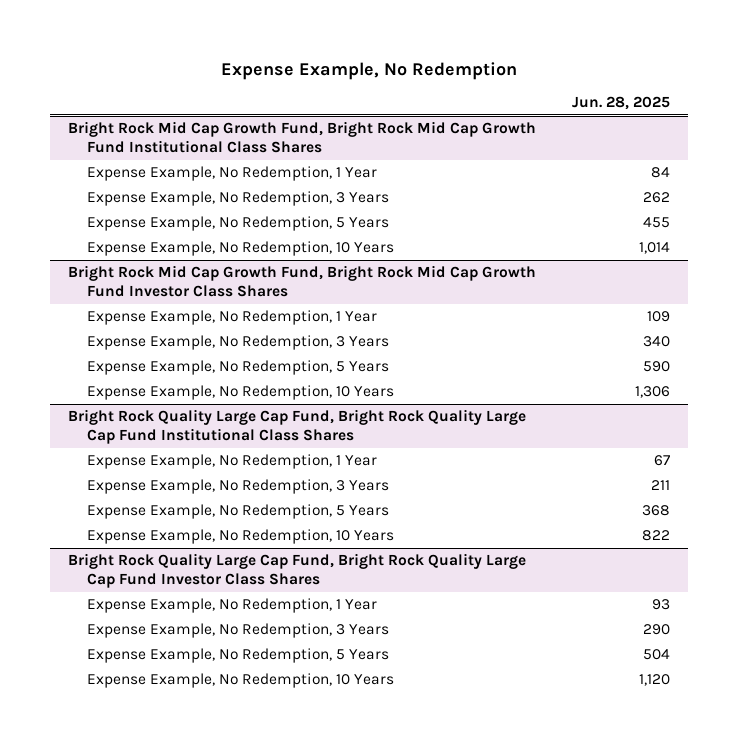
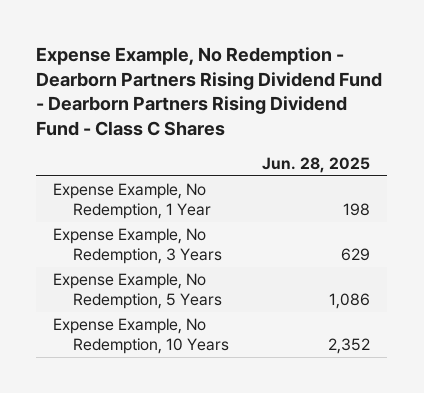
- Expense Example, No Redemption
+ Expense Example, No Redemption - Dearborn Partners Rising Dividend Fund - Dearborn Partners Rising Dividend Fund - Class C Shares
- Bright Rock Mid Cap Growth Fund, Bright Rock Mid Cap Growth Fund Institutional Class Shares
- Expense Example, No Redemption, 1 Year | 84
- Expense Example, No Redemption, 3 Years | 262
- Expense Example, No Redemption, 5 Years | 455
- Expense Example, No Redemption, 10 Years | 1,014
- Bright Rock Mid Cap Growth Fund, Bright Rock Mid Cap Growth Fund Investor Class Shares
- Expense Example, No Redemption, 1 Year | 109
- Expense Example, No Redemption, 3 Years | 340
- Expense Example, No Redemption, 5 Years | 590
- Expense Example, No Redemption, 10 Years | 1,306
- Bright Rock Quality Large Cap Fund, Bright Rock Quality Large Cap Fund Institutional Class Shares
- Expense Example, No Redemption, 1 Year | 67
- Expense Example, No Redemption, 3 Years | 211
- Expense Example, No Redemption, 5 Years | 368
- Expense Example, No Redemption, 10 Years | 822
- Bright Rock Quality Large Cap Fund, Bright Rock Quality Large Cap Fund Investor Class Shares
- Expense Example, No Redemption, 1 Year | 93
- Expense Example, No Redemption, 3 Years | 290
- Expense Example, No Redemption, 5 Years | 504
- Expense Example, No Redemption, 10 Years | 1,120
+ Expense Example, No Redemption, 1 Year | 198
+ Expense Example, No Redemption, 3 Years | 629
+ Expense Example, No Redemption, 5 Years | 1,086
+ Expense Example, No Redemption, 10 Years | 2,352

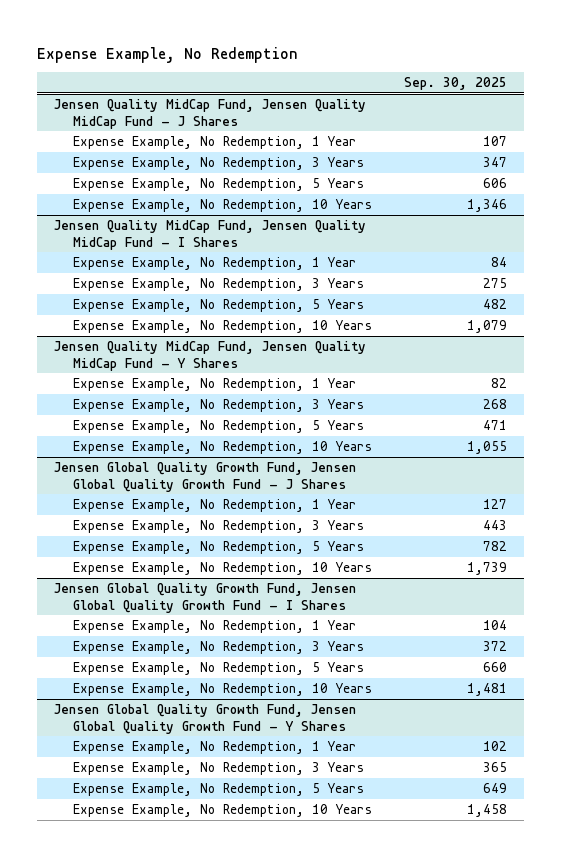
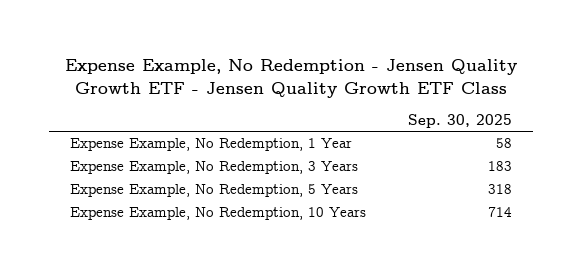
- Expense Example, No Redemption
+ Expense Example, No Redemption - Jensen Quality Growth ETF - Jensen Quality Growth ETF Class
- Jensen Quality MidCap Fund, Jensen Quality MidCap Fund - J Shares
- Expense Example, No Redemption, 1 Year | 107
- Expense Example, No Redemption, 3 Years | 347
- Expense Example, No Redemption, 5 Years | 606
- Expense Example, No Redemption, 10 Years | 1,346
- Jensen Quality MidCap Fund, Jensen Quality MidCap Fund - I Shares
- Expense Example, No Redemption, 1 Year | 84
- Expense Example, No Redemption, 3 Years | 275
- Expense Example, No Redemption, 5 Years | 482
- Expense Example, No Redemption, 10 Years | 1,079
- Jensen Quality MidCap Fund, Jensen Quality MidCap Fund - Y Shares
- Expense Example, No Redemption, 1 Year | 82
- Expense Example, No Redemption, 3 Years | 268
- Expense Example, No Redemption, 5 Years | 471
- Expense Example, No Redemption, 10 Years | 1,055
- Jensen Global Quality Growth Fund, Jensen Global Quality Growth Fund - J Shares
- Expense Example, No Redemption, 1 Year | 127
- Expense Example, No Redemption, 3 Years | 443
- Expense Example, No Redemption, 5 Years | 782
- Expense Example, No Redemption, 10 Years | 1,739
- Jensen Global Quality Growth Fund, Jensen Global Quality Growth Fund - I Shares
- Expense Example, No Redemption, 1 Year | 104
- Expense Example, No Redemption, 3 Years | 372
- Expense Example, No Redemption, 5 Years | 660
- Expense Example, No Redemption, 10 Years | 1,481
- Jensen Global Quality Growth Fund, Jensen Global Quality Growth Fund - Y Shares
- Expense Example, No Redemption, 1 Year | 102
- Expense Example, No Redemption, 3 Years | 365
- Expense Example, No Redemption, 5 Years | 649
- Expense Example, No Redemption, 10 Years | 1,458
+ Expense Example, No Redemption, 1 Year | 58
+ Expense Example, No Redemption, 3 Years | 183
+ Expense Example, No Redemption, 5 Years | 318
+ Expense Example, No Redemption, 10 Years | 714

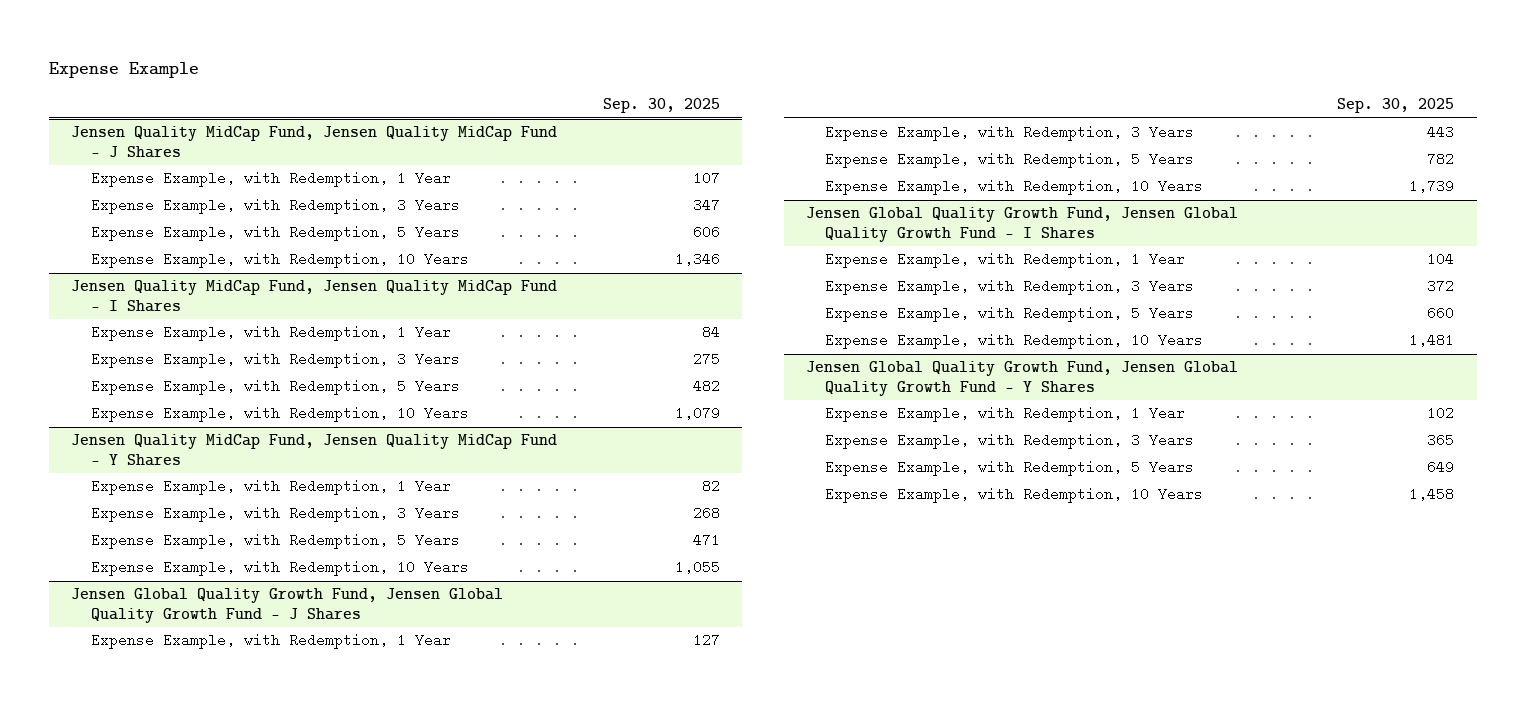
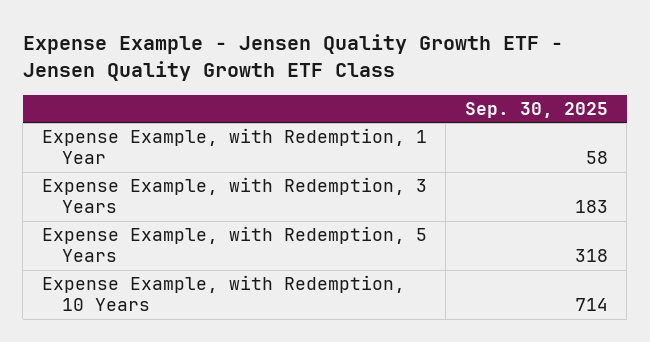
- Expense Example
+ Expense Example - Jensen Quality Growth ETF - Jensen Quality Growth ETF Class
- Jensen Quality MidCap Fund, Jensen Quality MidCap Fund - J Shares
- Expense Example, with Redemption, 1 Year | 107
- Expense Example, with Redemption, 3 Years | 347
- Expense Example, with Redemption, 5 Years | 606
- Expense Example, with Redemption, 10 Years | 1,346
- Jensen Quality MidCap Fund, Jensen Quality MidCap Fund - I Shares
- Expense Example, with Redemption, 1 Year | 84
- Expense Example, with Redemption, 3 Years | 275
- Expense Example, with Redemption, 5 Years | 482
- Expense Example, with Redemption, 10 Years | 1,079
- Jensen Quality MidCap Fund, Jensen Quality MidCap Fund - Y Shares
- Expense Example, with Redemption, 1 Year | 82
- Expense Example, with Redemption, 3 Years | 268
- Expense Example, with Redemption, 5 Years | 471
- Expense Example, with Redemption, 10 Years | 1,055
- Jensen Global Quality Growth Fund, Jensen Global Quality Growth Fund - J Shares
- Expense Example, with Redemption, 1 Year | 127
- Expense Example, with Redemption, 3 Years | 443
- Expense Example, with Redemption, 5 Years | 782
- Expense Example, with Redemption, 10 Years | 1,739
- Jensen Global Quality Growth Fund, Jensen Global Quality Growth Fund - I Shares
- Expense Example, with Redemption, 1 Year | 104
- Expense Example, with Redemption, 3 Years | 372
- Expense Example, with Redemption, 5 Years | 660
- Expense Example, with Redemption, 10 Years | 1,481
- Jensen Global Quality Growth Fund, Jensen Global Quality Growth Fund - Y Shares
- Expense Example, with Redemption, 1 Year | 102
- Expense Example, with Redemption, 3 Years | 365
- Expense Example, with Redemption, 5 Years | 649
- Expense Example, with Redemption, 10 Years | 1,458
+ Expense Example, with Redemption, 1 Year | 58
+ Expense Example, with Redemption, 3 Years | 183
+ Expense Example, with Redemption, 5 Years | 318
+ Expense Example, with Redemption, 10 Years | 714

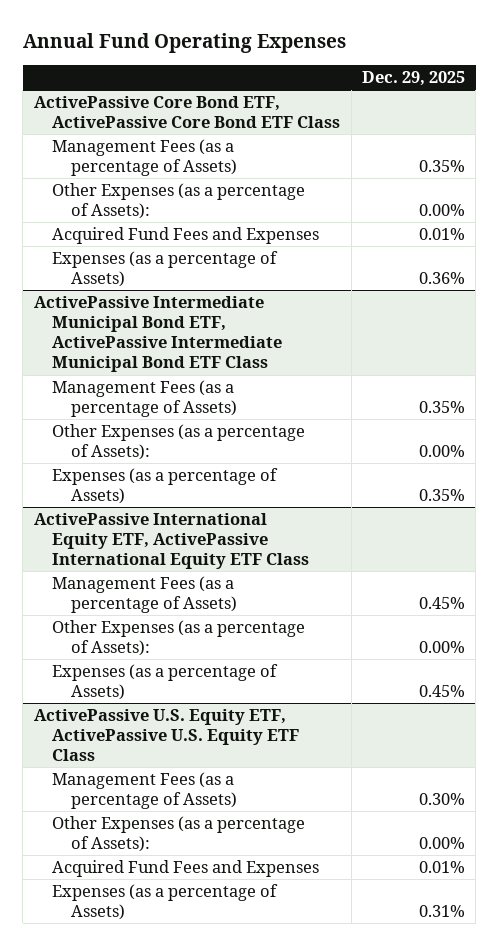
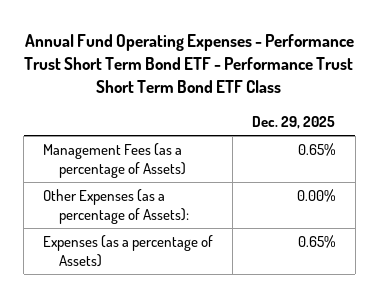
- Annual Fund Operating Expenses
+ Annual Fund Operating Expenses - Performance Trust Short Term Bond ETF - Performance Trust Short Term Bond ETF Class
- ActivePassive Core Bond ETF, ActivePassive Core Bond ETF Class
- Management Fees (as a percentage of Assets) | 0.35%
- Other Expenses (as a percentage of Assets): | 0.00%
- Acquired Fund Fees and Expenses | 0.01%
- Expenses (as a percentage of Assets) | 0.36%
- ActivePassive Intermediate Municipal Bond ETF, ActivePassive Intermediate Municipal Bond ETF Class
- Management Fees (as a percentage of Assets) | 0.35%
- Other Expenses (as a percentage of Assets): | 0.00%
- Expenses (as a percentage of Assets) | 0.35%
- ActivePassive International Equity ETF, ActivePassive International Equity ETF Class
- Management Fees (as a percentage of Assets) | 0.45%
- Other Expenses (as a percentage of Assets): | 0.00%
- Expenses (as a percentage of Assets) | 0.45%
- ActivePassive U.S. Equity ETF, ActivePassive U.S. Equity ETF Class
- Management Fees (as a percentage of Assets) | 0.30%
+ Management Fees (as a percentage of Assets) | 0.65%
- Acquired Fund Fees and Expenses | 0.01%
- Expenses (as a percentage of Assets) | 0.31%
+ Expenses (as a percentage of Assets) | 0.65%

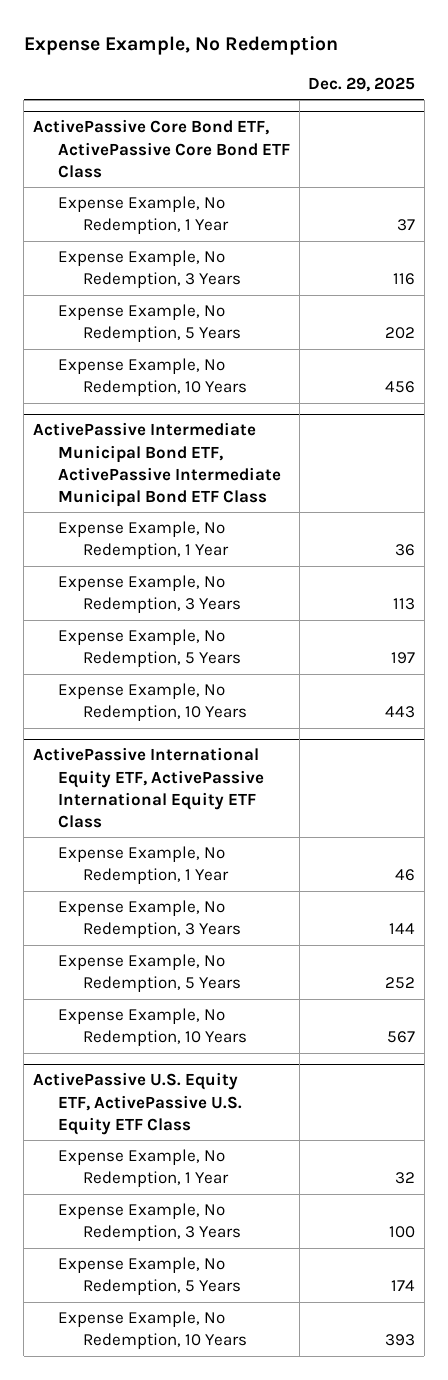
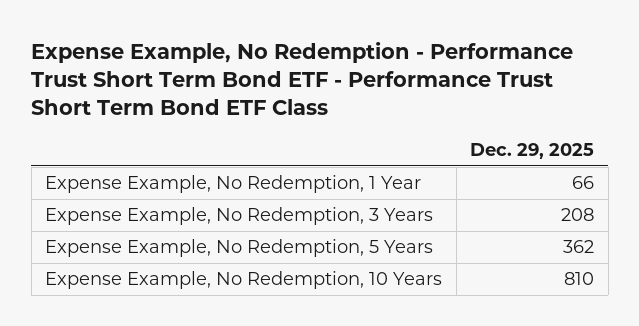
- Expense Example, No Redemption
+ Expense Example, No Redemption - Performance Trust Short Term Bond ETF - Performance Trust Short Term Bond ETF Class
- ActivePassive Core Bond ETF, ActivePassive Core Bond ETF Class
- Expense Example, No Redemption, 1 Year | 37
- Expense Example, No Redemption, 3 Years | 116
- Expense Example, No Redemption, 5 Years | 202
- Expense Example, No Redemption, 10 Years | 456
- ActivePassive Intermediate Municipal Bond ETF, ActivePassive Intermediate Municipal Bond ETF Class
- Expense Example, No Redemption, 1 Year | 36
- Expense Example, No Redemption, 3 Years | 113
- Expense Example, No Redemption, 5 Years | 197
- Expense Example, No Redemption, 10 Years | 443
- ActivePassive International Equity ETF, ActivePassive International Equity ETF Class
- Expense Example, No Redemption, 1 Year | 46
- Expense Example, No Redemption, 3 Years | 144
- Expense Example, No Redemption, 5 Years | 252
- Expense Example, No Redemption, 10 Years | 567
- ActivePassive U.S. Equity ETF, ActivePassive U.S. Equity ETF Class
- Expense Example, No Redemption, 1 Year | 32
- Expense Example, No Redemption, 3 Years | 100
- Expense Example, No Redemption, 5 Years | 174
- Expense Example, No Redemption, 10 Years | 393
+ Expense Example, No Redemption, 1 Year | 66
+ Expense Example, No Redemption, 3 Years | 208
+ Expense Example, No Redemption, 5 Years | 362
+ Expense Example, No Redemption, 10 Years | 810

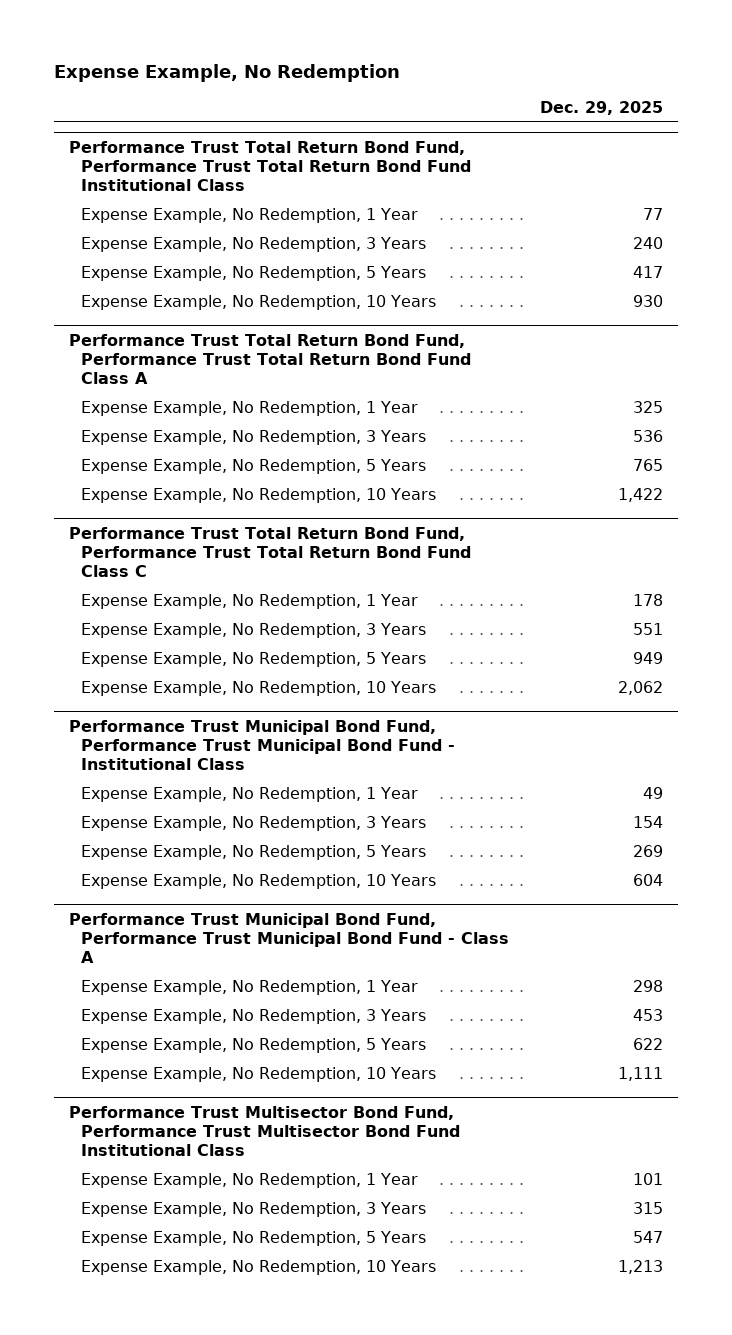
- Expense Example, No Redemption - Performance Trust Short Term Bond ETF - Performance Trust Short Term Bond ETF Class
+ Expense Example, No Redemption
- Expense Example, No Redemption, 1 Year | 66
- Expense Example, No Redemption, 3 Years | 208
- Expense Example, No Redemption, 5 Years | 362
- Expense Example, No Redemption, 10 Years | 810
+ Performance Trust Total Return Bond Fund, Performance Trust Total Return Bond Fund Institutional Class
+ Expense Example, No Redemption, 1 Year | 77
+ Expense Example, No Redemption, 3 Years | 240
+ Expense Example, No Redemption, 5 Years | 417
+ Expense Example, No Redemption, 10 Years | 930
+ Performance Trust Total Return Bond Fund, Performance Trust Total Return Bond Fund Class A
+ Expense Example, No Redemption, 1 Year | 325
+ Expense Example, No Redemption, 3 Years | 536
+ Expense Example, No Redemption, 5 Years | 765
+ Expense Example, No Redemption, 10 Years | 1,422
+ Performance Trust Total Return Bond Fund, Performance Trust Total Return Bond Fund Class C
+ Expense Example, No Redemption, 1 Year | 178
+ Expense Example, No Redemption, 3 Years | 551
+ Expense Example, No Redemption, 5 Years | 949
+ Expense Example, No Redemption, 10 Years | 2,062
+ Performance Trust Municipal Bond Fund, Performance Trust Municipal Bond Fund - Institutional Class
+ Expense Example, No Redemption, 1 Year | 49
+ Expense Example, No Redemption, 3 Years | 154
+ Expense Example, No Redemption, 5 Years | 269
+ Expense Example, No Redemption, 10 Years | 604
+ Performance Trust Municipal Bond Fund, Performance Trust Municipal Bond Fund - Class A
+ Expense Example, No Redemption, 1 Year | 298
+ Expense Example, No Redemption, 3 Years | 453
+ Expense Example, No Redemption, 5 Years | 622
+ Expense Example, No Redemption, 10 Years | 1,111
+ Performance Trust Multisector Bond Fund, Performance Trust Multisector Bond Fund Institutional Class
+ Expense Example, No Redemption, 1 Year | 101
+ Expense Example, No Redemption, 3 Years | 315
+ Expense Example, No Redemption, 5 Years | 547
+ Expense Example, No Redemption, 10 Years | 1,213

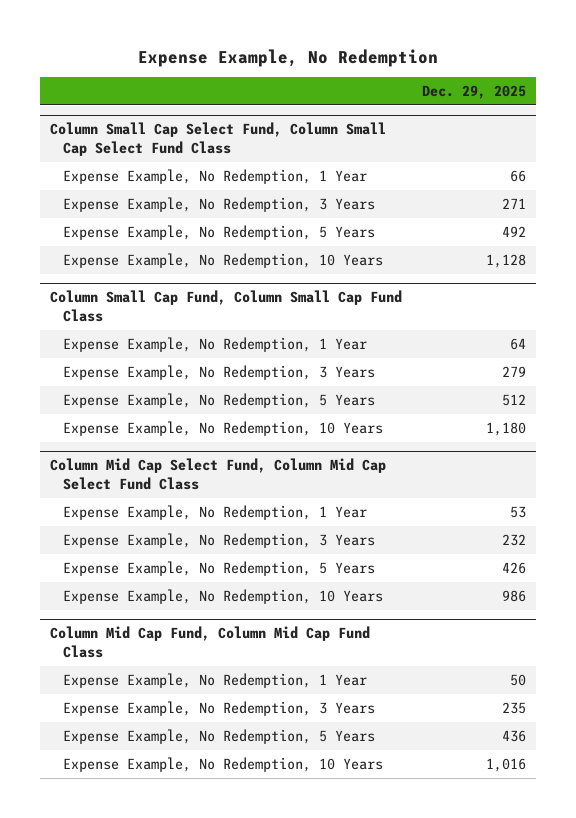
- Performance Trust Total Return Bond Fund, Performance Trust Total Return Bond Fund Institutional Class
- Expense Example, No Redemption, 1 Year | 77
- Expense Example, No Redemption, 3 Years | 240
- Expense Example, No Redemption, 5 Years | 417
- Expense Example, No Redemption, 10 Years | 930
- Performance Trust Total Return Bond Fund, Performance Trust Total Return Bond Fund Class A
- Expense Example, No Redemption, 1 Year | 325
- Expense Example, No Redemption, 3 Years | 536
- Expense Example, No Redemption, 5 Years | 765
- Expense Example, No Redemption, 10 Years | 1,422
- Performance Trust Total Return Bond Fund, Performance Trust Total Return Bond Fund Class C
- Expense Example, No Redemption, 1 Year | 178
- Expense Example, No Redemption, 3 Years | 551
- Expense Example, No Redemption, 5 Years | 949
- Expense Example, No Redemption, 10 Years | 2,062
- Performance Trust Municipal Bond Fund, Performance Trust Municipal Bond Fund - Institutional Class
- Expense Example, No Redemption, 1 Year | 49
- Expense Example, No Redemption, 3 Years | 154
- Expense Example, No Redemption, 5 Years | 269
- Expense Example, No Redemption, 10 Years | 604
- Performance Trust Municipal Bond Fund, Performance Trust Municipal Bond Fund - Class A
- Expense Example, No Redemption, 1 Year | 298
- Expense Example, No Redemption, 3 Years | 453
- Expense Example, No Redemption, 5 Years | 622
- Expense Example, No Redemption, 10 Years | 1,111
- Performance Trust Multisector Bond Fund, Performance Trust Multisector Bond Fund Institutional Class
- Expense Example, No Redemption, 1 Year | 101
- Expense Example, No Redemption, 3 Years | 315
- Expense Example, No Redemption, 5 Years | 547
- Expense Example, No Redemption, 10 Years | 1,213
+ Column Small Cap Select Fund, Column Small Cap Select Fund Class
+ Expense Example, No Redemption, 1 Year | 66
+ Expense Example, No Redemption, 3 Years | 271
+ Expense Example, No Redemption, 5 Years | 492
+ Expense Example, No Redemption, 10 Years | 1,128
+ Column Small Cap Fund, Column Small Cap Fund Class
+ Expense Example, No Redemption, 1 Year | 64
+ Expense Example, No Redemption, 3 Years | 279
+ Expense Example, No Redemption, 5 Years | 512
+ Expense Example, No Redemption, 10 Years | 1,180
+ Column Mid Cap Select Fund, Column Mid Cap Select Fund Class
+ Expense Example, No Redemption, 1 Year | 53
+ Expense Example, No Redemption, 3 Years | 232
+ Expense Example, No Redemption, 5 Years | 426
+ Expense Example, No Redemption, 10 Years | 986
+ Column Mid Cap Fund, Column Mid Cap Fund Class
+ Expense Example, No Redemption, 1 Year | 50
+ Expense Example, No Redemption, 3 Years | 235
+ Expense Example, No Redemption, 5 Years | 436
+ Expense Example, No Redemption, 10 Years | 1,016

